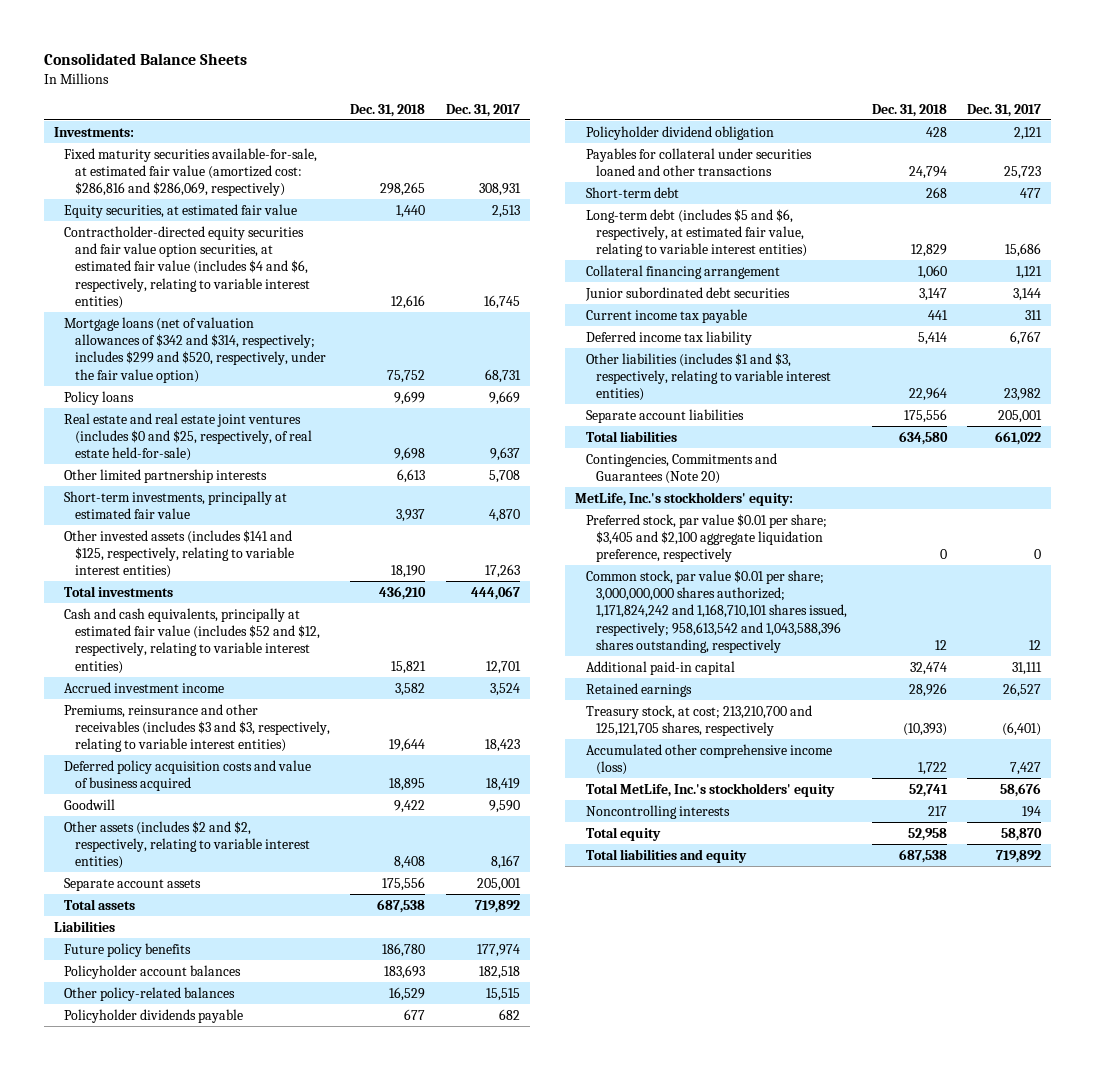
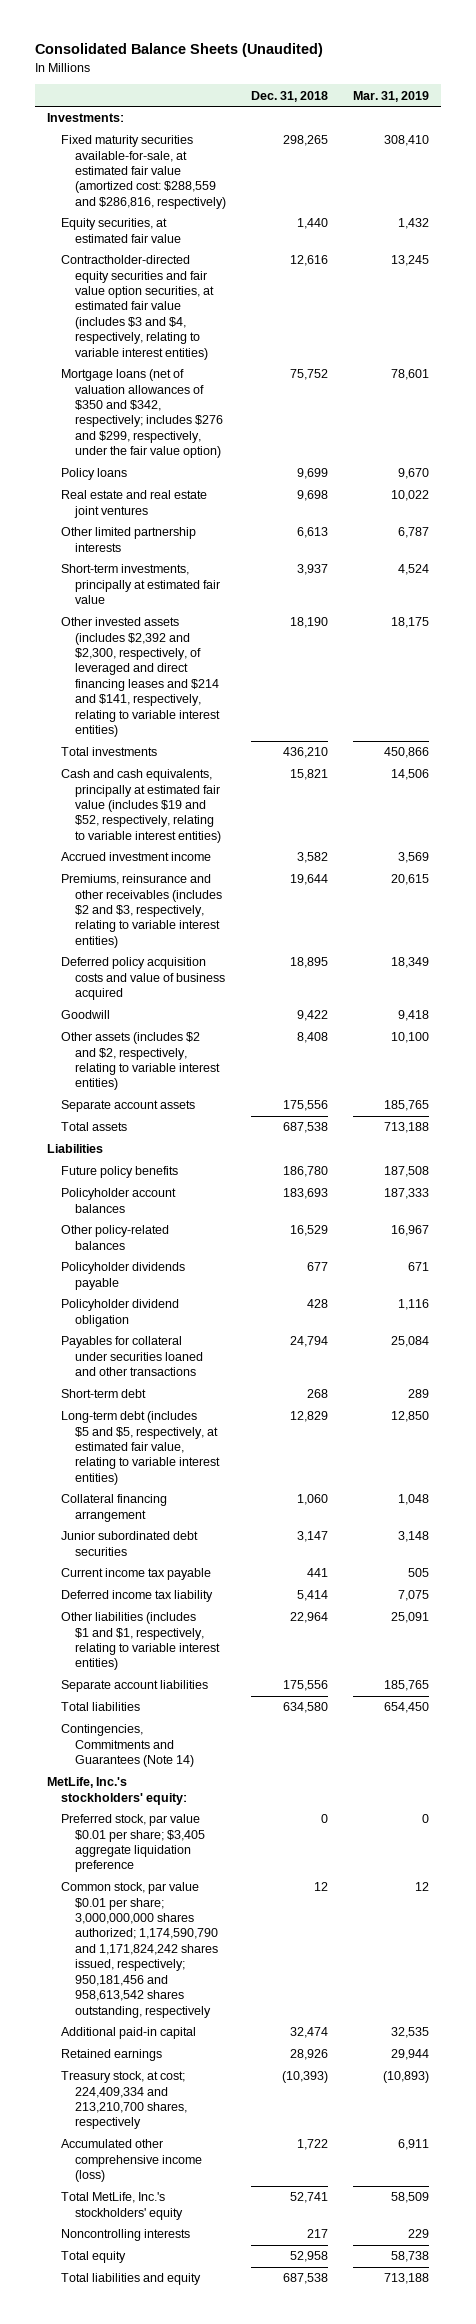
- Consolidated Balance Sheets
+ Consolidated Balance Sheets (Unaudited)
- | Dec. 31, 2018 | Dec. 31, 2017
+ | Dec. 31, 2018 | Mar. 31, 2019
- Fixed maturity securities available-for-sale, at estimated fair value (amortized cost: $286,816 and $286,069, respectively) | 298,265 | 308,931
+ Fixed maturity securities available-for-sale, at estimated fair value (amortized cost: $288,559 and $286,816, respectively) | 298,265 | 308,410
- Contractholder-directed equity securities and fair value option securities, at estimated fair value (includes $4 and $6, respectively, relating to variable interest entities) | 12,616 | 16,745
- Mortgage loans (net of valuation allowances of $342 and $314, respectively; includes $299 and $520, respectively, under the fair value option) | 75,752 | 68,731
+ Contractholder-directed equity securities and fair value option securities, at estimated fair value (includes $3 and $4, respectively, relating to variable interest entities) | 12,616 | 13,245
+ Mortgage loans (net of valuation allowances of $350 and $342, respectively; includes $276 and $299, respectively, under the fair value option) | 75,752 | 78,601
- Real estate and real estate joint ventures (includes $0 and $25, respectively, of real estate held-for-sale) | 9,698 | 9,637
+ Real estate and real estate joint ventures | 9,698 | 10,022
- Other invested assets (includes $141 and $125, respectively, relating to variable interest entities) | 18,190 | 17,263
+ Other invested assets (includes $2,392 and $2,300, respectively, of leveraged and direct financing leases and $214 and $141, respectively, relating to variable interest entities) | 18,190 | 18,175
- Cash and cash equivalents, principally at estimated fair value (includes $52 and $12, respectively, relating to variable interest entities) | 15,821 | 12,701
+ Cash and cash equivalents, principally at estimated fair value (includes $19 and $52, respectively, relating to variable interest entities) | 15,821 | 14,506
- Premiums, reinsurance and other receivables (includes $3 and $3, respectively, relating to variable interest entities) | 19,644 | 18,423
+ Premiums, reinsurance and other receivables (includes $2 and $3, respectively, relating to variable interest entities) | 19,644 | 20,615
- Long-term debt (includes $5 and $6, respectively, at estimated fair value, relating to variable interest entities) | 12,829 | 15,686
+ Long-term debt (includes $5 and $5, respectively, at estimated fair value, relating to variable interest entities) | 12,829 | 12,850
- Other liabilities (includes $1 and $3, respectively, relating to variable interest entities) | 22,964 | 23,982
+ Other liabilities (includes $1 and $1, respectively, relating to variable interest entities) | 22,964 | 25,091
- Contingencies, Commitments and Guarantees (Note 20)
+ Contingencies, Commitments and Guarantees (Note 14)
- Preferred stock, par value $0.01 per share; $3,405 and $2,100 aggregate liquidation preference, respectively | 0 | 0
- Common stock, par value $0.01 per share; 3,000,000,000 shares authorized; 1,171,824,242 and 1,168,710,101 shares issued, respectively; 958,613,542 and 1,043,588,396 shares outstanding, respectively | 12 | 12
+ Preferred stock, par value $0.01 per share; $3,405 aggregate liquidation preference | 0 | 0
+ Common stock, par value $0.01 per share; 3,000,000,000 shares authorized; 1,174,590,790 and 1,171,824,242 shares issued, respectively; 950,181,456 and 958,613,542 shares outstanding, respectively | 12 | 12
- Treasury stock, at cost; 213,210,700 and 125,121,705 shares, respectively | (10,393) | (6,401)
+ Treasury stock, at cost; 224,409,334 and 213,210,700 shares, respectively | (10,393) | (10,893)

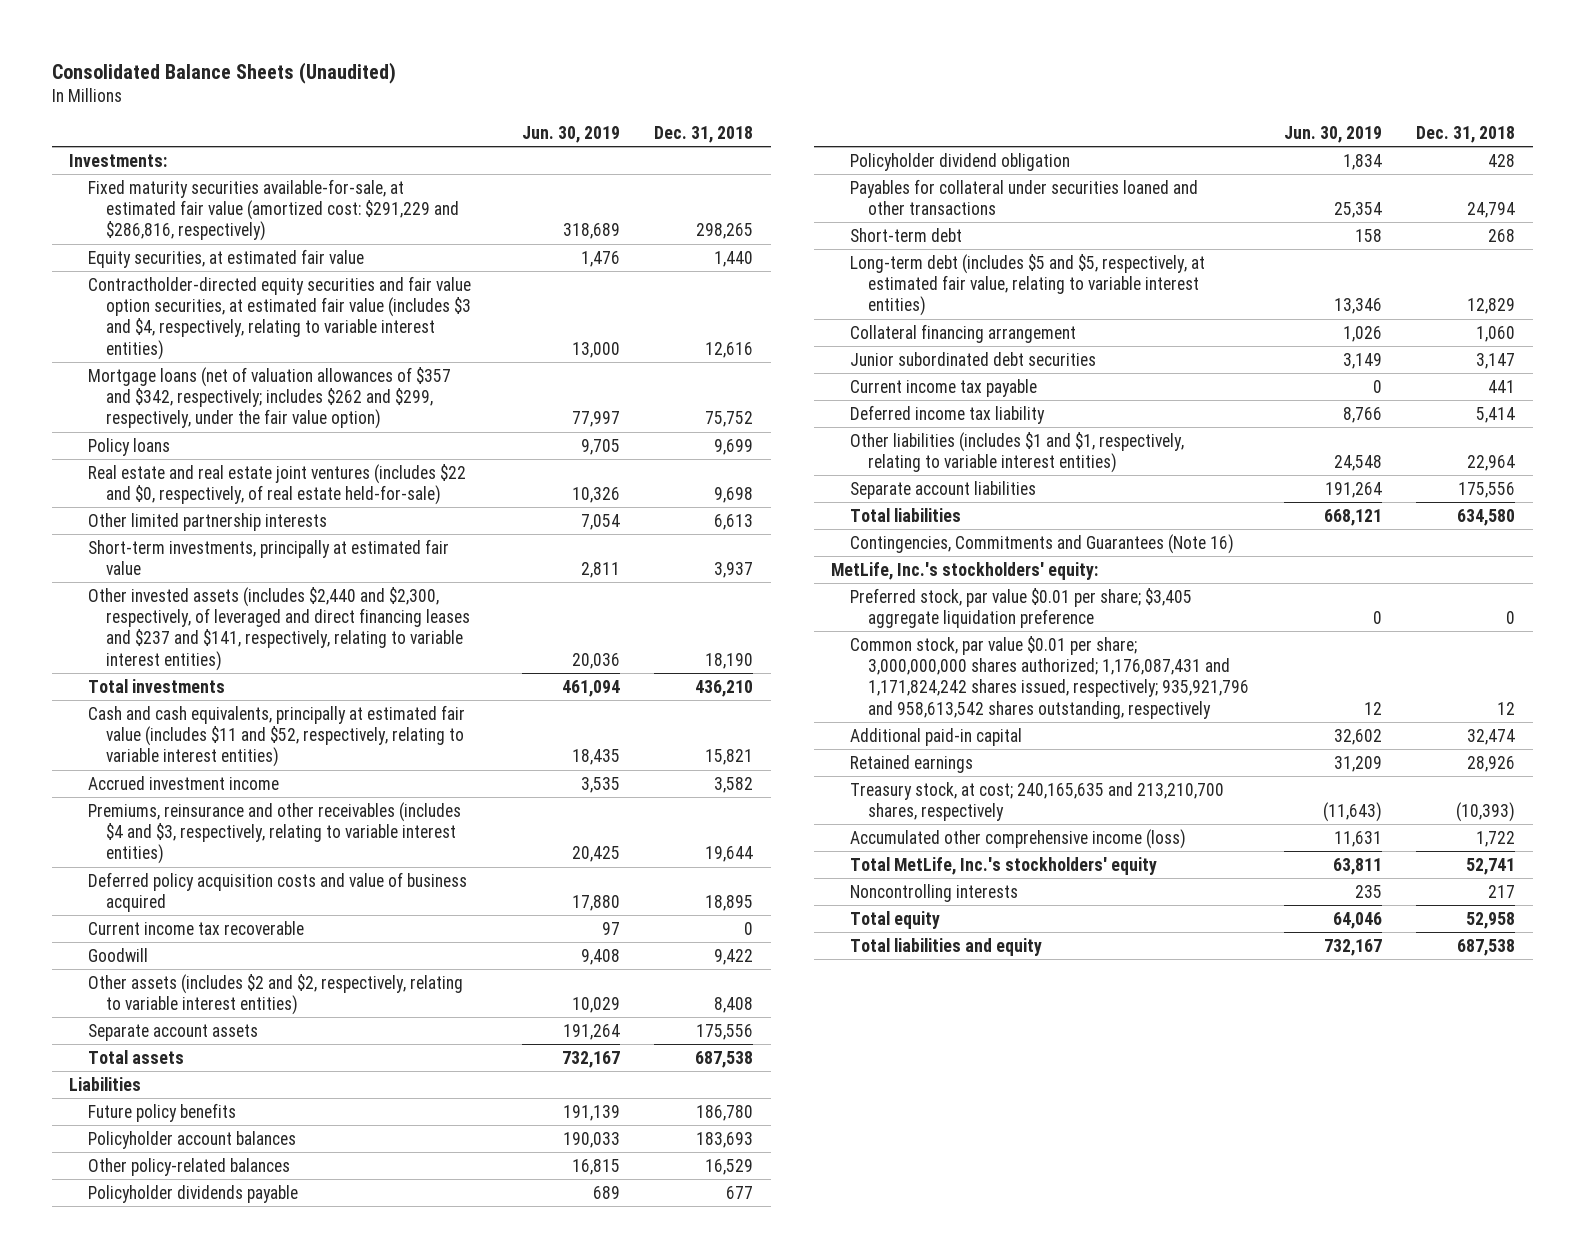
- | Dec. 31, 2018 | Mar. 31, 2019
+ | Jun. 30, 2019 | Dec. 31, 2018
- Fixed maturity securities available-for-sale, at estimated fair value (amortized cost: $288,559 and $286,816, respectively) | 298,265 | 308,410
+ Fixed maturity securities available-for-sale, at estimated fair value (amortized cost: $291,229 and $286,816, respectively) | 318,689 | 298,265
- Mortgage loans (net of valuation allowances of $350 and $342, respectively; includes $276 and $299, respectively, under the fair value option) | 75,752 | 78,601
+ Mortgage loans (net of valuation allowances of $357 and $342, respectively; includes $262 and $299, respectively, under the fair value option) | 77,997 | 75,752
- Real estate and real estate joint ventures | 9,698 | 10,022
+ Real estate and real estate joint ventures (includes $22 and $0, respectively, of real estate held-for-sale) | 10,326 | 9,698
- Other invested assets (includes $2,392 and $2,300, respectively, of leveraged and direct financing leases and $214 and $141, respectively, relating to variable interest entities) | 18,190 | 18,175
+ Other invested assets (includes $2,440 and $2,300, respectively, of leveraged and direct financing leases and $237 and $141, respectively, relating to variable interest entities) | 20,036 | 18,190
- Cash and cash equivalents, principally at estimated fair value (includes $19 and $52, respectively, relating to variable interest entities) | 15,821 | 14,506
+ Cash and cash equivalents, principally at estimated fair value (includes $11 and $52, respectively, relating to variable interest entities) | 18,435 | 15,821
- Premiums, reinsurance and other receivables (includes $2 and $3, respectively, relating to variable interest entities) | 19,644 | 20,615
+ Premiums, reinsurance and other receivables (includes $4 and $3, respectively, relating to variable interest entities) | 20,425 | 19,644
+ Current income tax recoverable | 97 | 0
- Contingencies, Commitments and Guarantees (Note 14)
+ Contingencies, Commitments and Guarantees (Note 16)
- Common stock, par value $0.01 per share; 3,000,000,000 shares authorized; 1,174,590,790 and 1,171,824,242 shares issued, respectively; 950,181,456 and 958,613,542 shares outstanding, respectively | 12 | 12
+ Common stock, par value $0.01 per share; 3,000,000,000 shares authorized; 1,176,087,431 and 1,171,824,242 shares issued, respectively; 935,921,796 and 958,613,542 shares outstanding, respectively | 12 | 12
- Treasury stock, at cost; 224,409,334 and 213,210,700 shares, respectively | (10,393) | (10,893)
+ Treasury stock, at cost; 240,165,635 and 213,210,700 shares, respectively | (11,643) | (10,393)

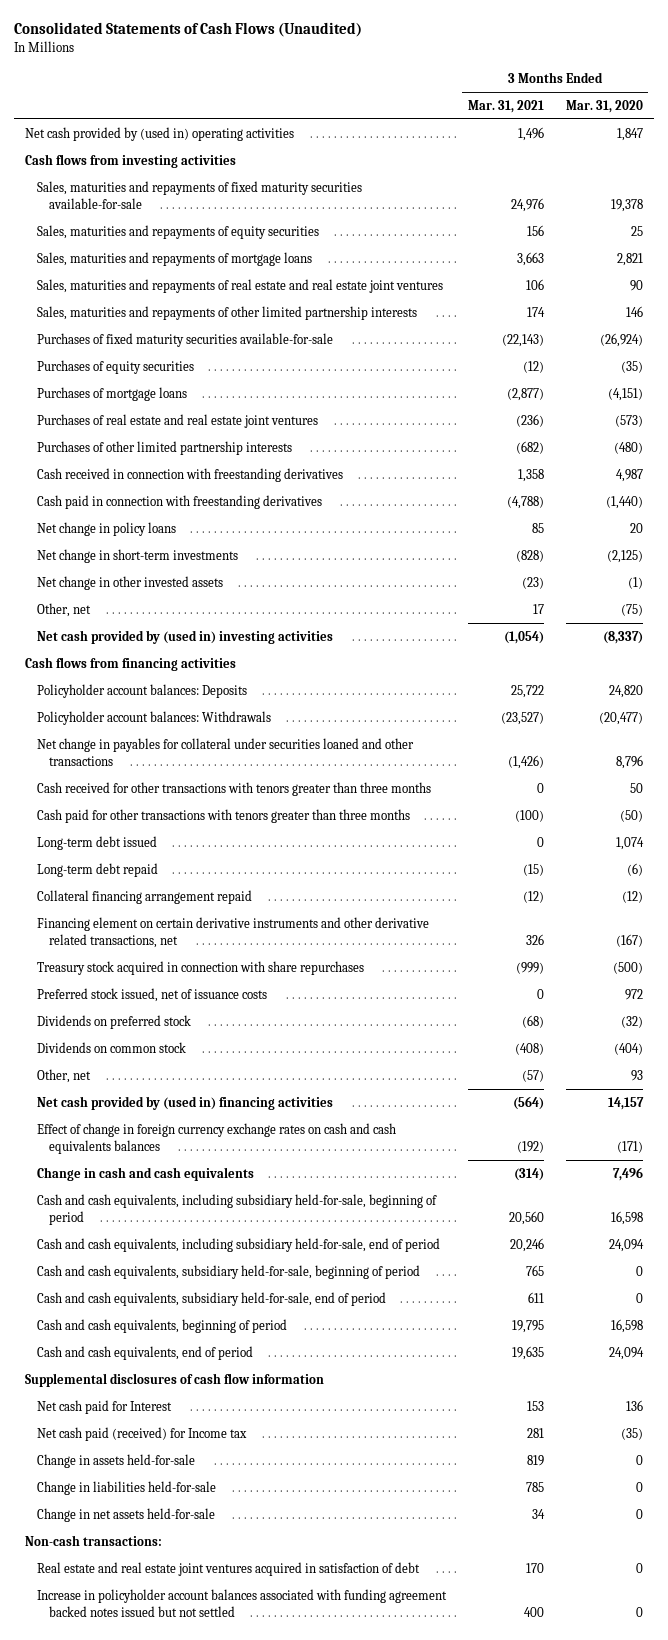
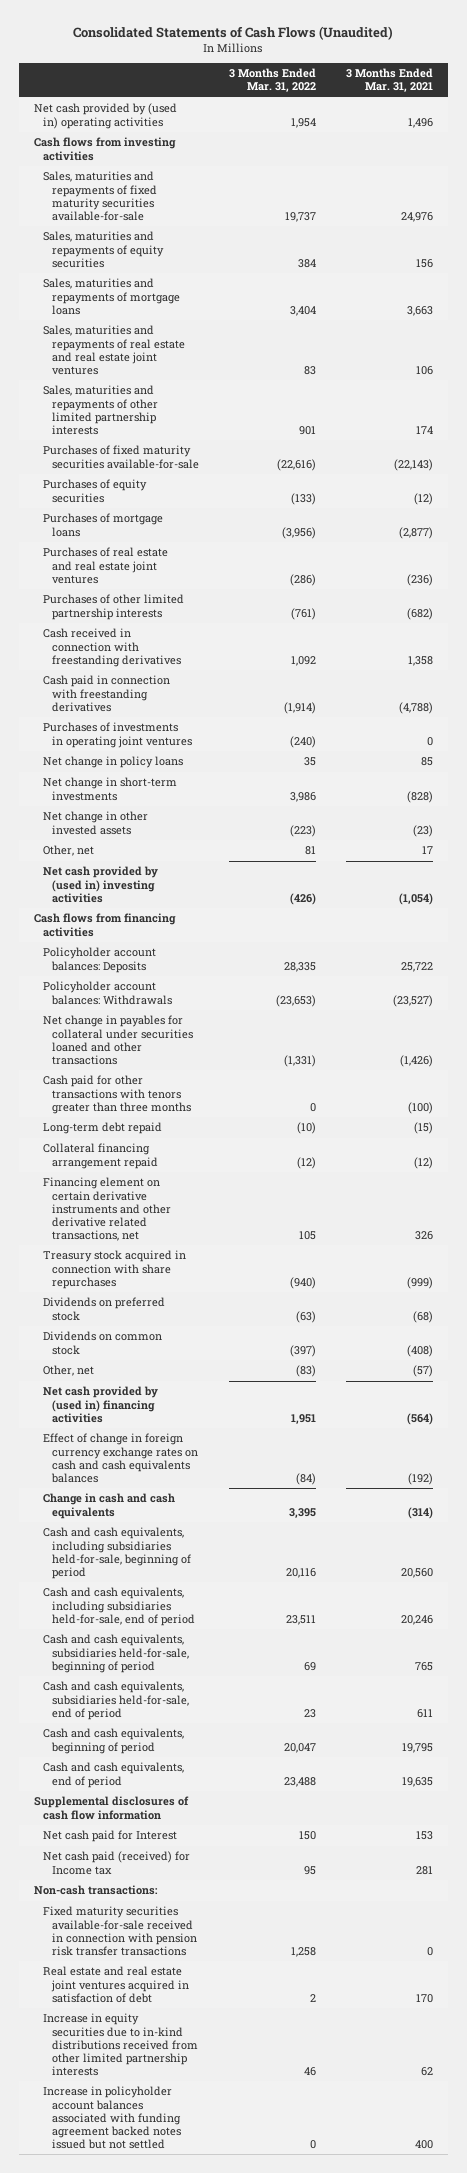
- | 3 Months Ended Mar. 31, 2021 | 3 Months Ended Mar. 31, 2020
+ | 3 Months Ended Mar. 31, 2022 | 3 Months Ended Mar. 31, 2021
+ Purchases of investments in operating joint ventures | (240) | 0
- Cash received for other transactions with tenors greater than three months | 0 | 50
- Long-term debt issued | 0 | 1,074
- Preferred stock issued, net of issuance costs | 0 | 972
- Cash and cash equivalents, including subsidiary held-for-sale, beginning of period | 20,560 | 16,598
- Cash and cash equivalents, including subsidiary held-for-sale, end of period | 20,246 | 24,094
- Cash and cash equivalents, subsidiary held-for-sale, beginning of period | 765 | 0
- Cash and cash equivalents, subsidiary held-for-sale, end of period | 611 | 0
+ Cash and cash equivalents, including subsidiaries held-for-sale, beginning of period | 20,116 | 20,560
+ Cash and cash equivalents, including subsidiaries held-for-sale, end of period | 23,511 | 20,246
+ Cash and cash equivalents, subsidiaries held-for-sale, beginning of period | 69 | 765
+ Cash and cash equivalents, subsidiaries held-for-sale, end of period | 23 | 611
- Change in assets held-for-sale | 819 | 0
- Change in liabilities held-for-sale | 785 | 0
- Change in net assets held-for-sale | 34 | 0
+ Fixed maturity securities available-for-sale received in connection with pension risk transfer transactions | 1,258 | 0
+ Increase in equity securities due to in-kind distributions received from other limited partnership interests | 46 | 62

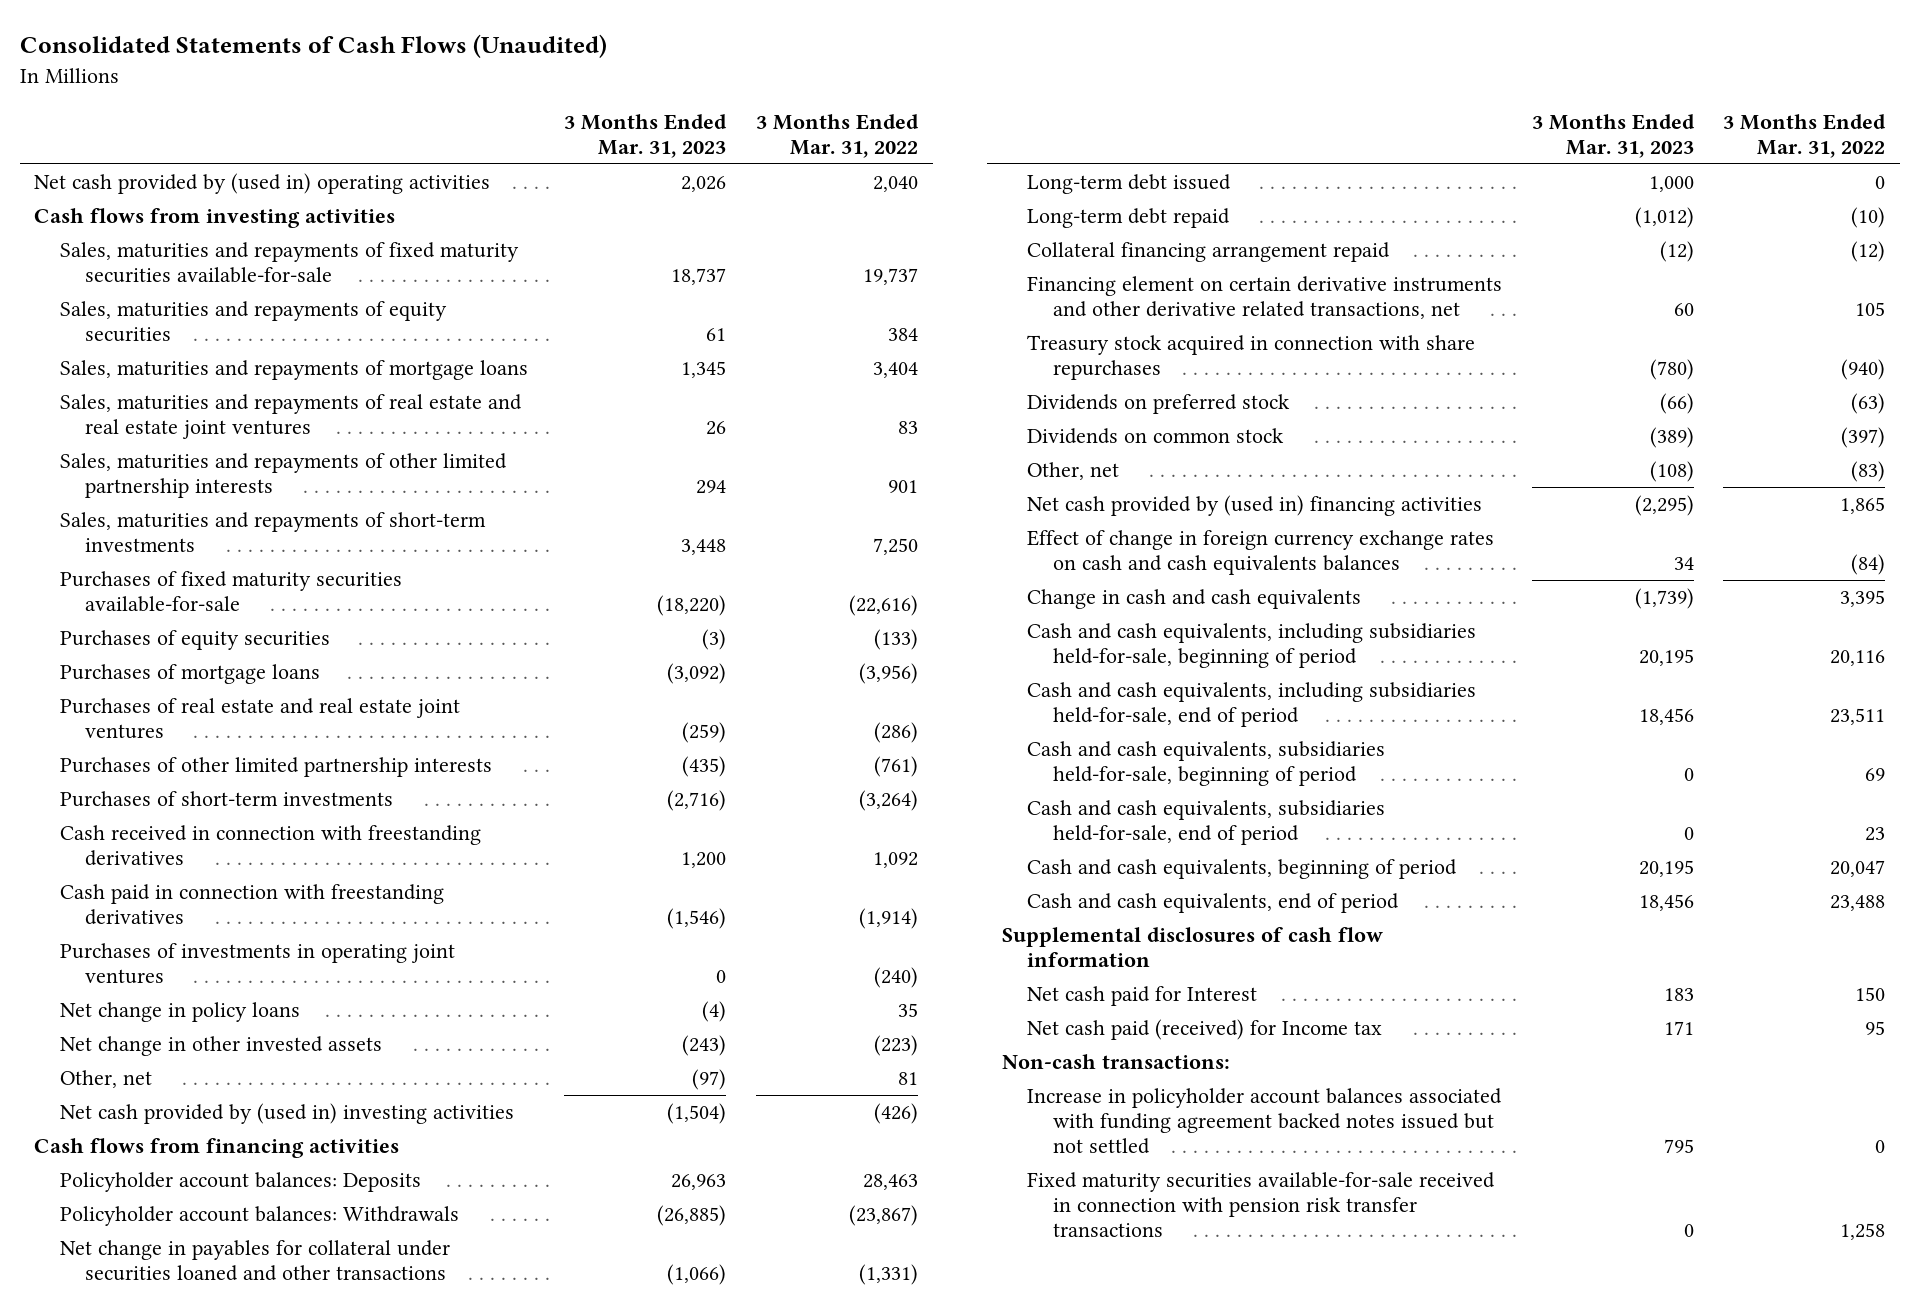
- | 3 Months Ended Mar. 31, 2022 | 3 Months Ended Mar. 31, 2021
+ | 3 Months Ended Mar. 31, 2023 | 3 Months Ended Mar. 31, 2022
- Net cash provided by (used in) operating activities | 1,954 | 1,496
+ Net cash provided by (used in) operating activities | 2,026 | 2,040
+ Sales, maturities and repayments of short-term investments | 3,448 | 7,250
+ Purchases of short-term investments | (2,716) | (3,264)
- Net change in short-term investments | 3,986 | (828)
- Policyholder account balances: Deposits | 28,335 | 25,722
- Policyholder account balances: Withdrawals | (23,653) | (23,527)
+ Policyholder account balances: Deposits | 26,963 | 28,463
+ Policyholder account balances: Withdrawals | (26,885) | (23,867)
- Cash paid for other transactions with tenors greater than three months | 0 | (100)
+ Long-term debt issued | 1,000 | 0
- Net cash provided by (used in) financing activities | 1,951 | (564)
+ Net cash provided by (used in) financing activities | (2,295) | 1,865
- Real estate and real estate joint ventures acquired in satisfaction of debt | 2 | 170
- Increase in equity securities due to in-kind distributions received from other limited partnership interests | 46 | 62
moved down: Fixed maturity securities available-for-sale received in connection with pension risk transfer transactions | 0 | 1,258

